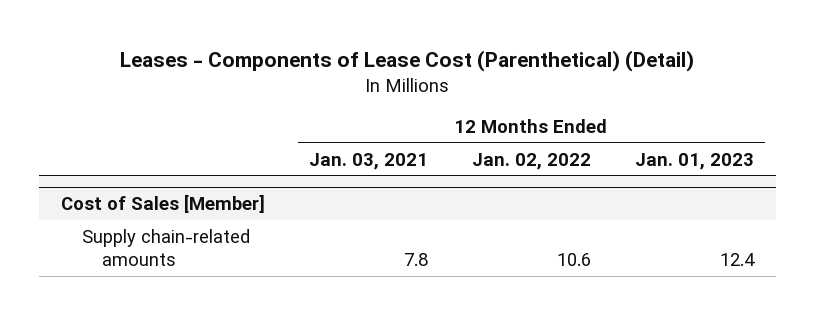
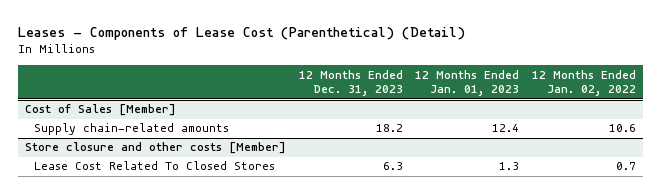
- | 12 Months Ended Jan. 03, 2021 | 12 Months Ended Jan. 02, 2022 | 12 Months Ended Jan. 01, 2023
+ | 12 Months Ended Dec. 31, 2023 | 12 Months Ended Jan. 01, 2023 | 12 Months Ended Jan. 02, 2022
+ Store closure and other costs [Member]
+ Lease Cost Related To Closed Stores | 6.3 | 1.3 | 0.7

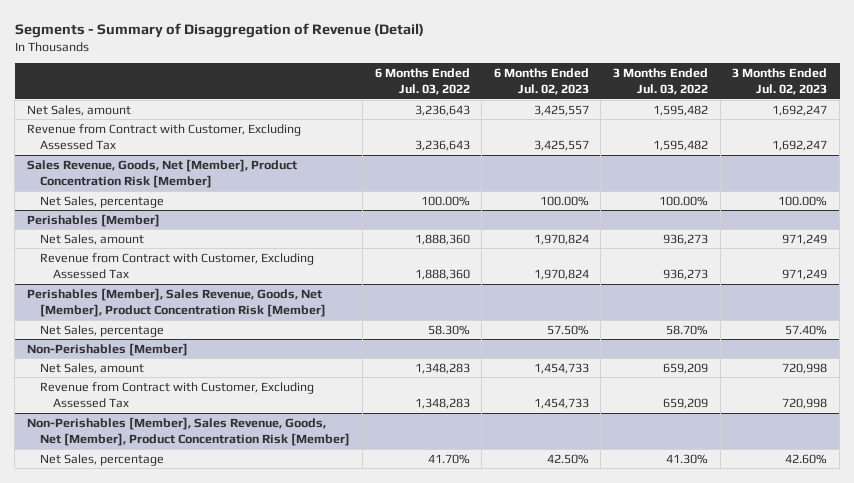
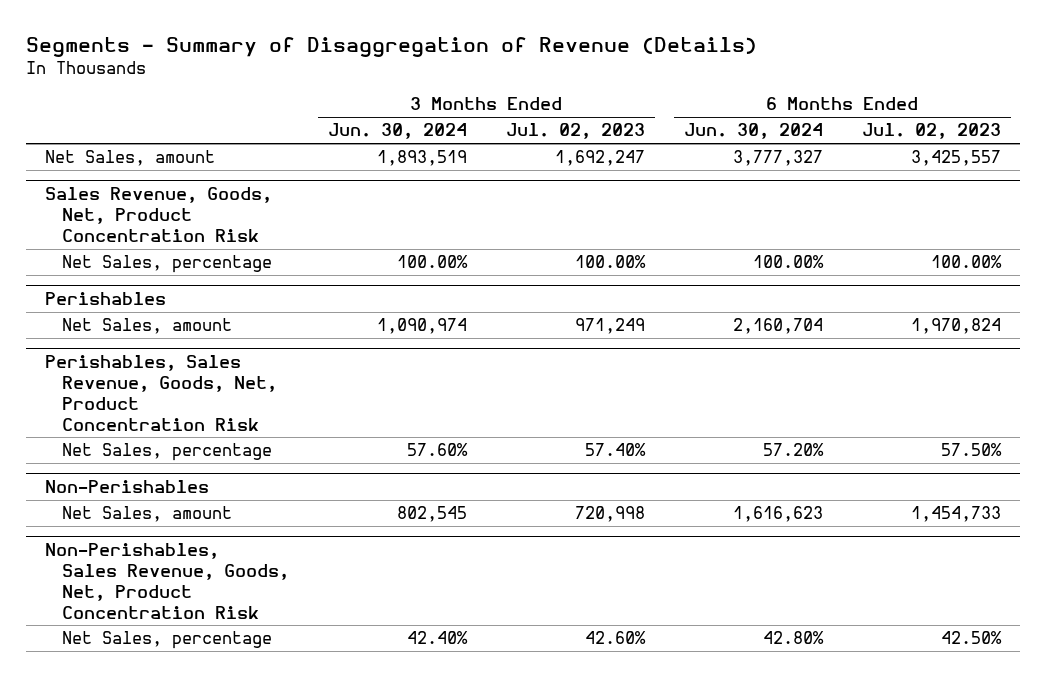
- Segments - Summary of Disaggregation of Revenue (Detail)
+ Segments - Summary of Disaggregation of Revenue (Details)
- | 6 Months Ended Jul. 03, 2022 | 6 Months Ended Jul. 02, 2023 | 3 Months Ended Jul. 03, 2022 | 3 Months Ended Jul. 02, 2023
+ | 3 Months Ended Jun. 30, 2024 | 3 Months Ended Jul. 02, 2023 | 6 Months Ended Jun. 30, 2024 | 6 Months Ended Jul. 02, 2023
- Revenue from Contract with Customer, Excluding Assessed Tax | 3,236,643 | 3,425,557 | 1,595,482 | 1,692,247
- Sales Revenue, Goods, Net [Member], Product Concentration Risk [Member]
+ Sales Revenue, Goods, Net, Product Concentration Risk
- Perishables [Member]
+ Perishables
- Revenue from Contract with Customer, Excluding Assessed Tax | 1,888,360 | 1,970,824 | 936,273 | 971,249
- Perishables [Member], Sales Revenue, Goods, Net [Member], Product Concentration Risk [Member]
+ Perishables, Sales Revenue, Goods, Net, Product Concentration Risk
- Non-Perishables [Member]
+ Non-Perishables
- Revenue from Contract with Customer, Excluding Assessed Tax | 1,348,283 | 1,454,733 | 659,209 | 720,998
- Non-Perishables [Member], Sales Revenue, Goods, Net [Member], Product Concentration Risk [Member]
+ Non-Perishables, Sales Revenue, Goods, Net, Product Concentration Risk

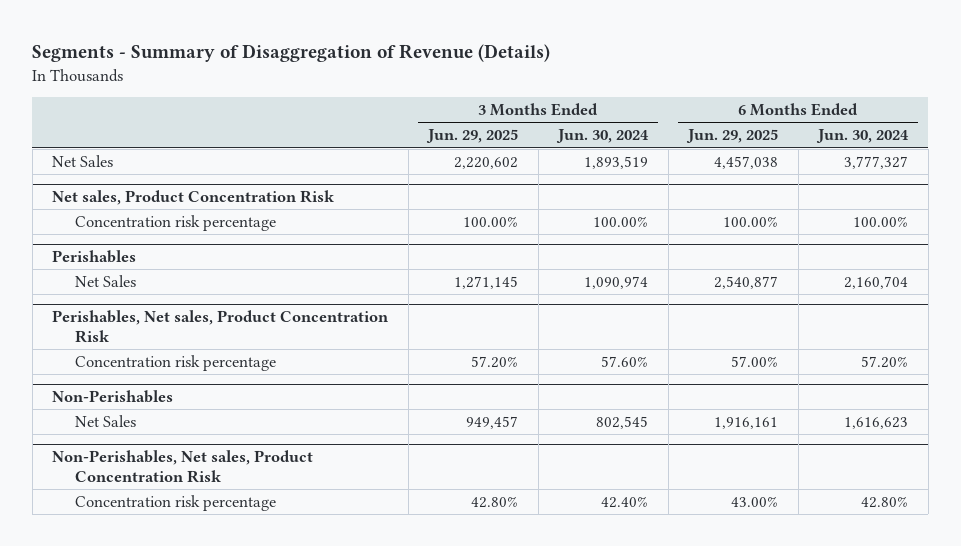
- | 3 Months Ended Jun. 30, 2024 | 3 Months Ended Jul. 02, 2023 | 6 Months Ended Jun. 30, 2024 | 6 Months Ended Jul. 02, 2023
+ | 3 Months Ended Jun. 29, 2025 | 3 Months Ended Jun. 30, 2024 | 6 Months Ended Jun. 29, 2025 | 6 Months Ended Jun. 30, 2024
- Net Sales, amount | 1,893,519 | 1,692,247 | 3,777,327 | 3,425,557
- Sales Revenue, Goods, Net, Product Concentration Risk
- Net Sales, percentage | 100.00% | 100.00% | 100.00% | 100.00%
+ Net Sales | 2,220,602 | 1,893,519 | 4,457,038 | 3,777,327
+ Net sales, Product Concentration Risk
+ Concentration risk percentage | 100.00% | 100.00% | 100.00% | 100.00%
@ Perishables
- Net Sales, amount | 1,090,974 | 971,249 | 2,160,704 | 1,970,824
- Perishables, Sales Revenue, Goods, Net, Product Concentration Risk
- Net Sales, percentage | 57.60% | 57.40% | 57.20% | 57.50%
@ Perishables
+ Net Sales | 1,271,145 | 1,090,974 | 2,540,877 | 2,160,704
+ Perishables, Net sales, Product Concentration Risk
+ Concentration risk percentage | 57.20% | 57.60% | 57.00% | 57.20%
@ Non-Perishables
- Net Sales, amount | 802,545 | 720,998 | 1,616,623 | 1,454,733
- Non-Perishables, Sales Revenue, Goods, Net, Product Concentration Risk
- Net Sales, percentage | 42.40% | 42.60% | 42.80% | 42.50%
@ Non-Perishables
+ Net Sales | 949,457 | 802,545 | 1,916,161 | 1,616,623
+ Non-Perishables, Net sales, Product Concentration Risk
+ Concentration risk percentage | 42.80% | 42.40% | 43.00% | 42.80%

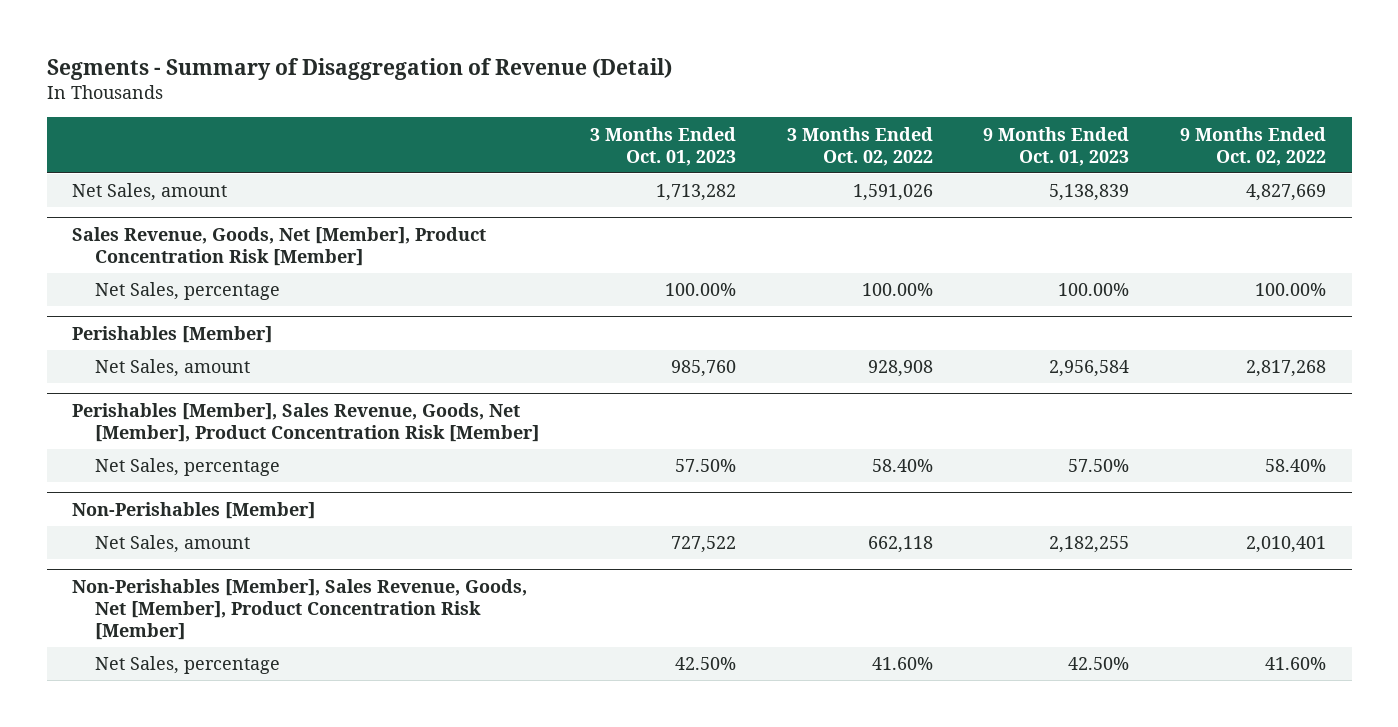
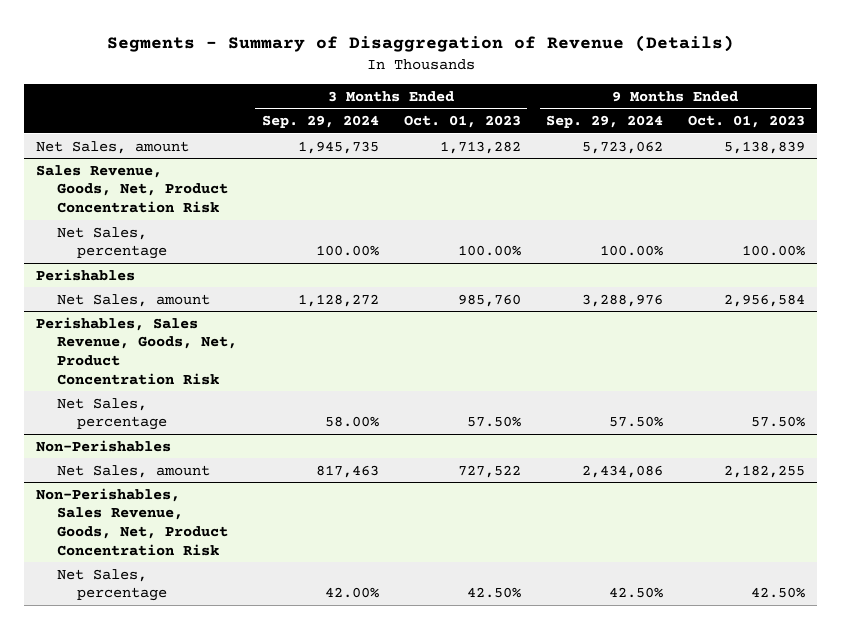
- Segments - Summary of Disaggregation of Revenue (Detail)
+ Segments - Summary of Disaggregation of Revenue (Details)
- | 3 Months Ended Oct. 01, 2023 | 3 Months Ended Oct. 02, 2022 | 9 Months Ended Oct. 01, 2023 | 9 Months Ended Oct. 02, 2022
+ | 3 Months Ended Sep. 29, 2024 | 3 Months Ended Oct. 01, 2023 | 9 Months Ended Sep. 29, 2024 | 9 Months Ended Oct. 01, 2023
- Sales Revenue, Goods, Net [Member], Product Concentration Risk [Member]
+ Sales Revenue, Goods, Net, Product Concentration Risk
- Perishables [Member]
+ Perishables
- Perishables [Member], Sales Revenue, Goods, Net [Member], Product Concentration Risk [Member]
+ Perishables, Sales Revenue, Goods, Net, Product Concentration Risk
- Non-Perishables [Member]
+ Non-Perishables
- Non-Perishables [Member], Sales Revenue, Goods, Net [Member], Product Concentration Risk [Member]
+ Non-Perishables, Sales Revenue, Goods, Net, Product Concentration Risk

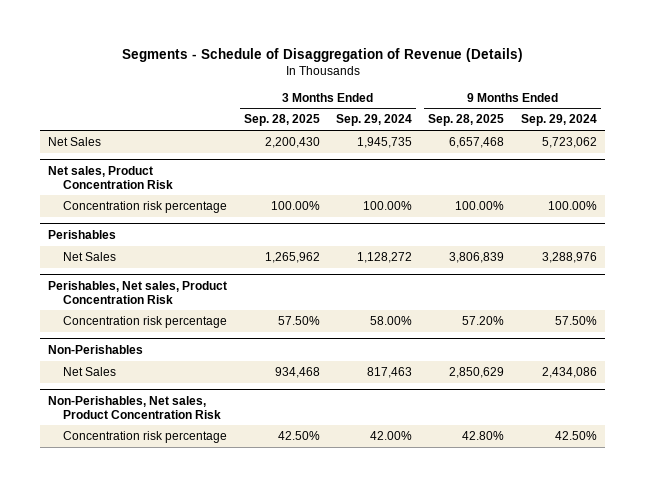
- Segments - Summary of Disaggregation of Revenue (Details)
+ Segments - Schedule of Disaggregation of Revenue (Details)
- | 3 Months Ended Sep. 29, 2024 | 3 Months Ended Oct. 01, 2023 | 9 Months Ended Sep. 29, 2024 | 9 Months Ended Oct. 01, 2023
+ | 3 Months Ended Sep. 28, 2025 | 3 Months Ended Sep. 29, 2024 | 9 Months Ended Sep. 28, 2025 | 9 Months Ended Sep. 29, 2024
- Net Sales, amount | 1,945,735 | 1,713,282 | 5,723,062 | 5,138,839
- Sales Revenue, Goods, Net, Product Concentration Risk
- Net Sales, percentage | 100.00% | 100.00% | 100.00% | 100.00%
+ Net Sales | 2,200,430 | 1,945,735 | 6,657,468 | 5,723,062
+ Net sales, Product Concentration Risk
+ Concentration risk percentage | 100.00% | 100.00% | 100.00% | 100.00%
@ Perishables
- Net Sales, amount | 1,128,272 | 985,760 | 3,288,976 | 2,956,584
- Perishables, Sales Revenue, Goods, Net, Product Concentration Risk
- Net Sales, percentage | 58.00% | 57.50% | 57.50% | 57.50%
@ Perishables
+ Net Sales | 1,265,962 | 1,128,272 | 3,806,839 | 3,288,976
+ Perishables, Net sales, Product Concentration Risk
+ Concentration risk percentage | 57.50% | 58.00% | 57.20% | 57.50%
@ Non-Perishables
- Net Sales, amount | 817,463 | 727,522 | 2,434,086 | 2,182,255
- Non-Perishables, Sales Revenue, Goods, Net, Product Concentration Risk
- Net Sales, percentage | 42.00% | 42.50% | 42.50% | 42.50%
@ Non-Perishables
+ Net Sales | 934,468 | 817,463 | 2,850,629 | 2,434,086
+ Non-Perishables, Net sales, Product Concentration Risk
+ Concentration risk percentage | 42.50% | 42.00% | 42.80% | 42.50%

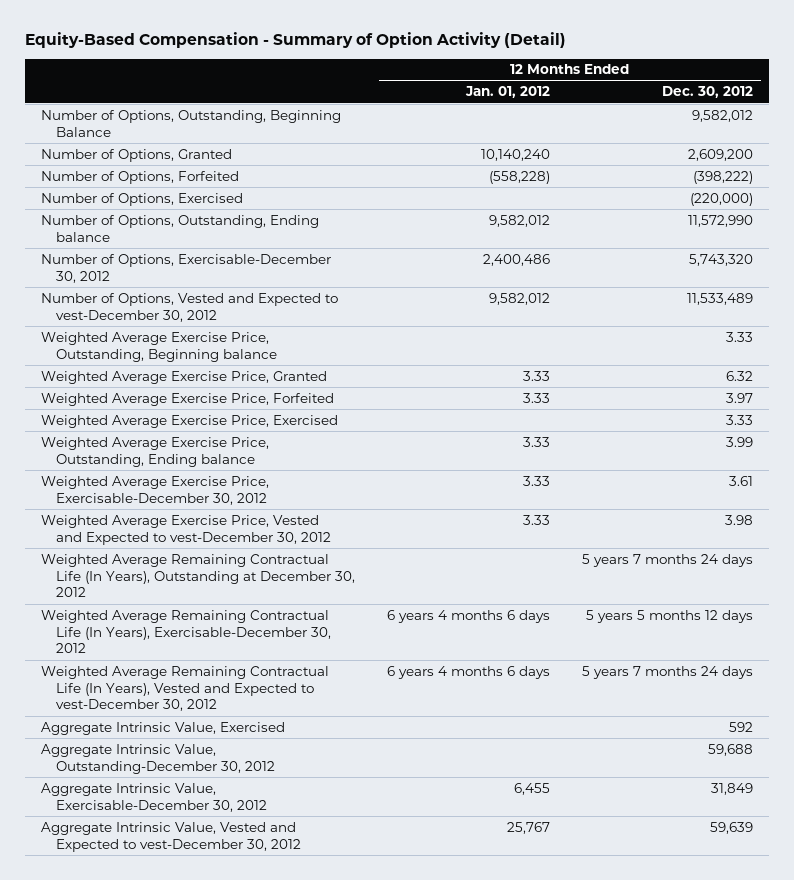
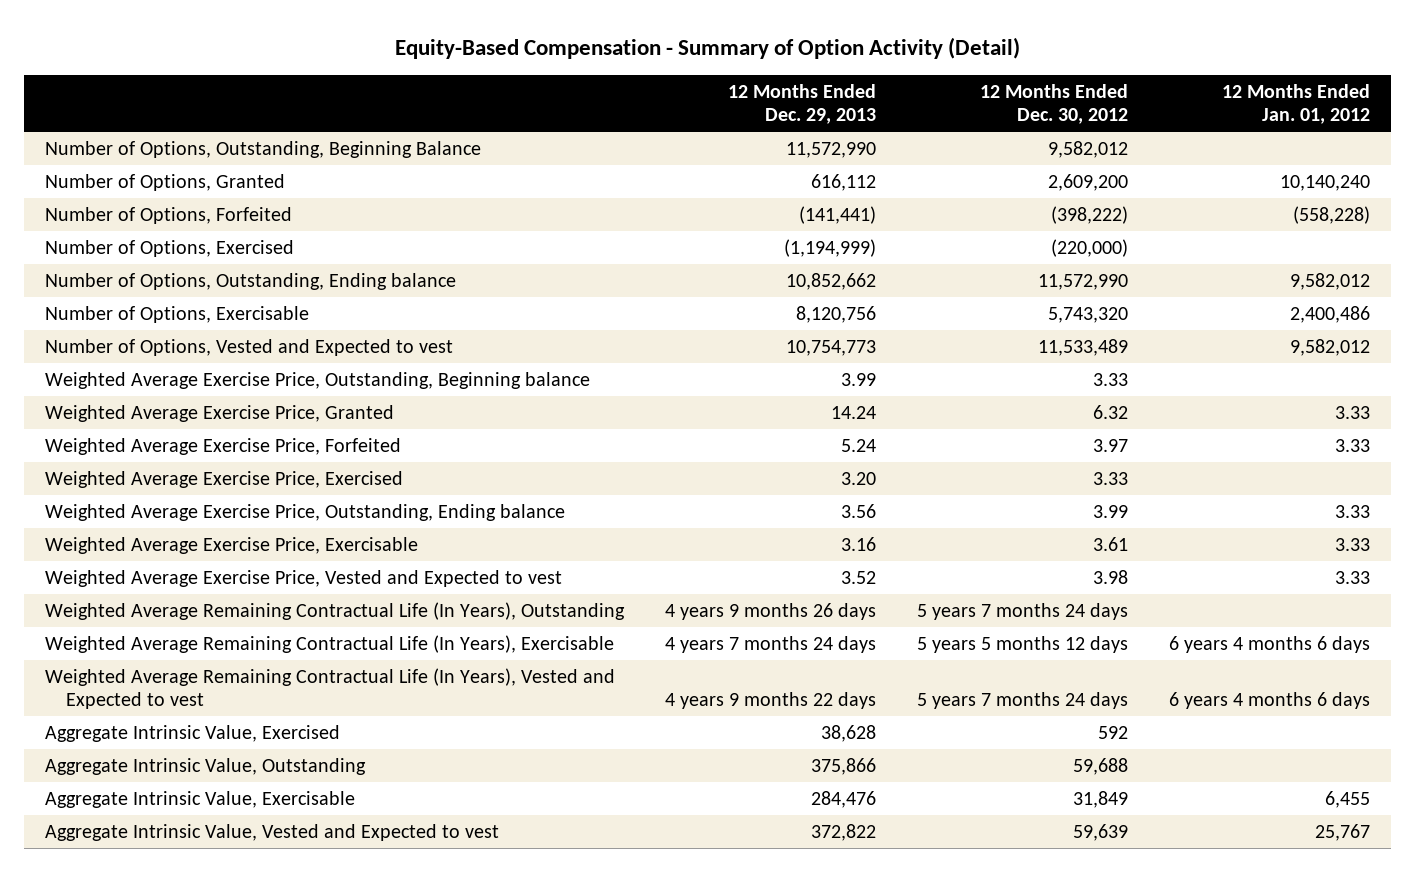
- | 12 Months Ended Jan. 01, 2012 | 12 Months Ended Dec. 30, 2012
+ | 12 Months Ended Dec. 29, 2013 | 12 Months Ended Dec. 30, 2012 | 12 Months Ended Jan. 01, 2012
- Number of Options, Exercisable-December 30, 2012 | 2,400,486 | 5,743,320
- Number of Options, Vested and Expected to vest-December 30, 2012 | 9,582,012 | 11,533,489
+ Number of Options, Exercisable | 8,120,756 | 5,743,320 | 2,400,486
+ Number of Options, Vested and Expected to vest | 10,754,773 | 11,533,489 | 9,582,012
- Weighted Average Exercise Price, Exercisable-December 30, 2012 | 3.33 | 3.61
- Weighted Average Exercise Price, Vested and Expected to vest-December 30, 2012 | 3.33 | 3.98
- Weighted Average Remaining Contractual Life (In Years), Outstanding at December 30, 2012 | | 5 years 7 months 24 days
- Weighted Average Remaining Contractual Life (In Years), Exercisable-December 30, 2012 | 6 years 4 months 6 days | 5 years 5 months 12 days
- Weighted Average Remaining Contractual Life (In Years), Vested and Expected to vest-December 30, 2012 | 6 years 4 months 6 days | 5 years 7 months 24 days
+ Weighted Average Exercise Price, Exercisable | 3.16 | 3.61 | 3.33
+ Weighted Average Exercise Price, Vested and Expected to vest | 3.52 | 3.98 | 3.33
+ Weighted Average Remaining Contractual Life (In Years), Outstanding | 4 years 9 months 26 days | 5 years 7 months 24 days |
+ Weighted Average Remaining Contractual Life (In Years), Exercisable | 4 years 7 months 24 days | 5 years 5 months 12 days | 6 years 4 months 6 days
+ Weighted Average Remaining Contractual Life (In Years), Vested and Expected to vest | 4 years 9 months 22 days | 5 years 7 months 24 days | 6 years 4 months 6 days
- Aggregate Intrinsic Value, Outstanding-December 30, 2012 | | 59,688
- Aggregate Intrinsic Value, Exercisable-December 30, 2012 | 6,455 | 31,849
- Aggregate Intrinsic Value, Vested and Expected to vest-December 30, 2012 | 25,767 | 59,639
+ Aggregate Intrinsic Value, Outstanding | 375,866 | 59,688 |
+ Aggregate Intrinsic Value, Exercisable | 284,476 | 31,849 | 6,455
+ Aggregate Intrinsic Value, Vested and Expected to vest | 372,822 | 59,639 | 25,767

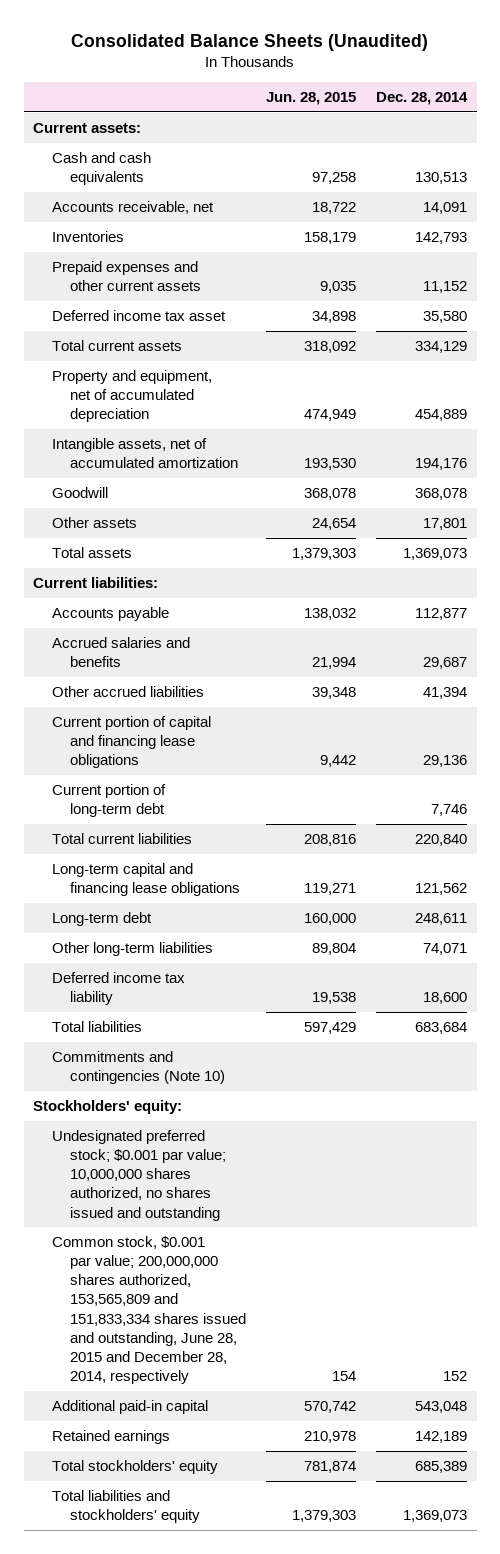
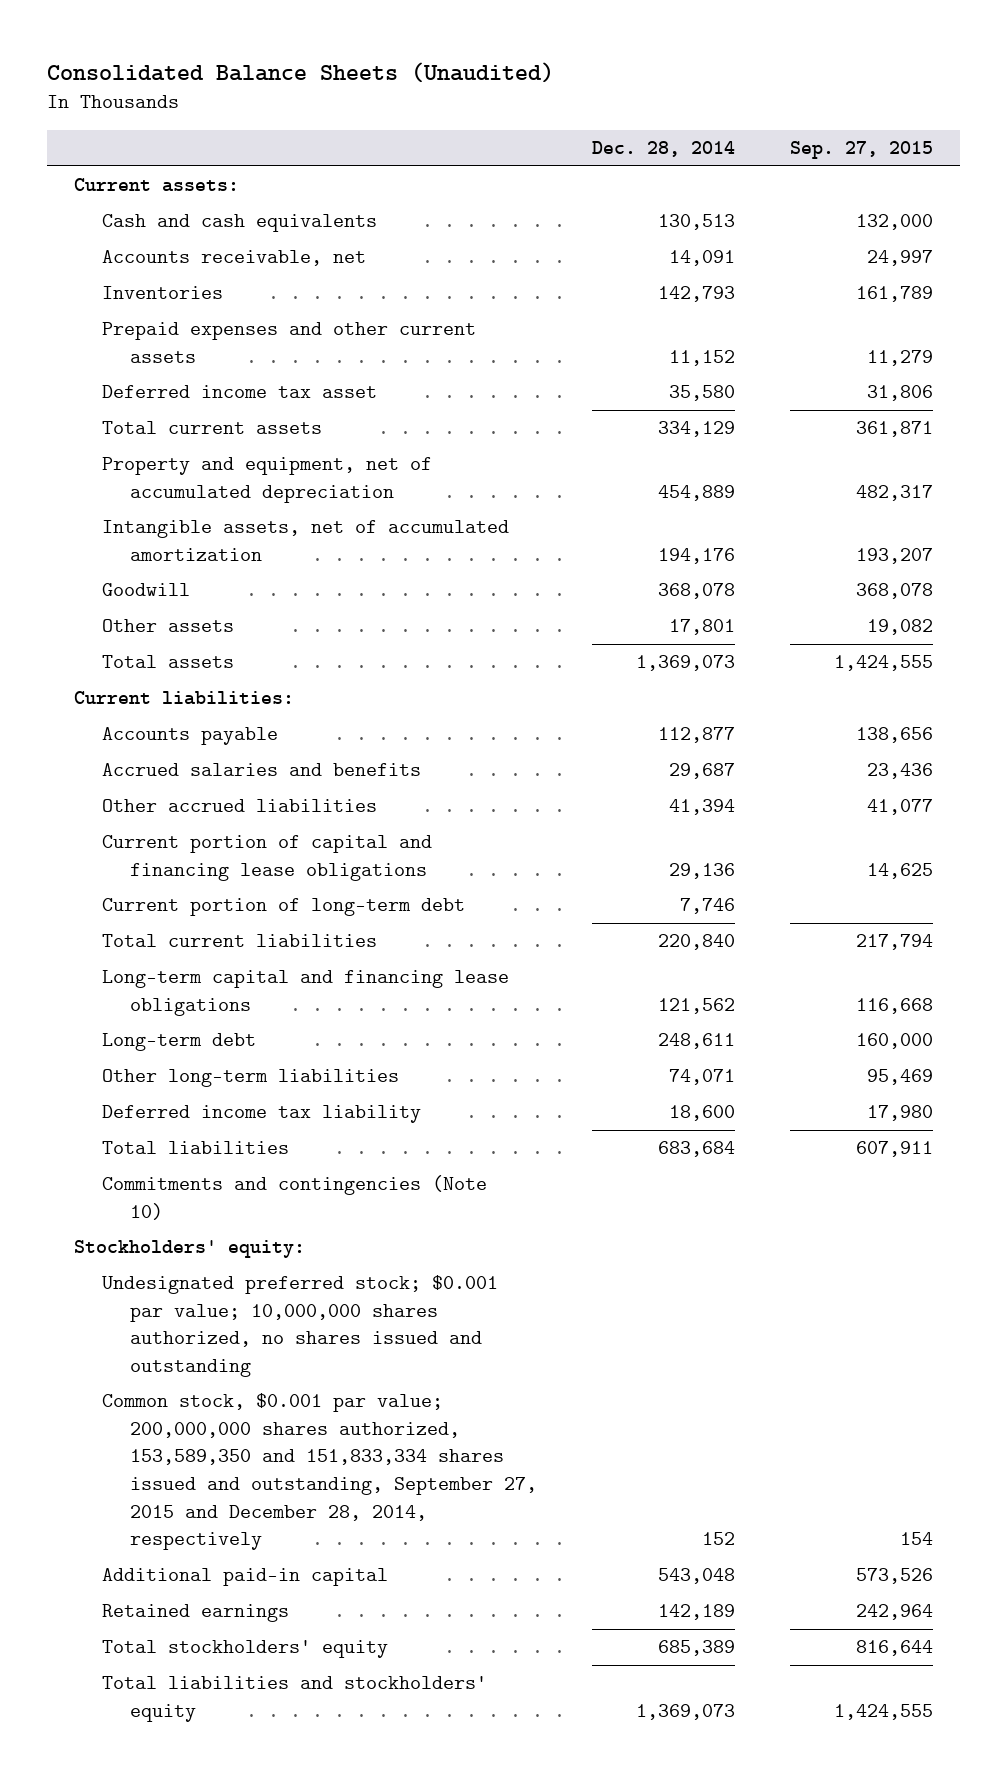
- | Jun. 28, 2015 | Dec. 28, 2014
+ | Dec. 28, 2014 | Sep. 27, 2015
- Common stock, $0.001 par value; 200,000,000 shares authorized, 153,565,809 and 151,833,334 shares issued and outstanding, June 28, 2015 and December 28, 2014, respectively | 154 | 152
+ Common stock, $0.001 par value; 200,000,000 shares authorized, 153,589,350 and 151,833,334 shares issued and outstanding, September 27, 2015 and December 28, 2014, respectively | 152 | 154

